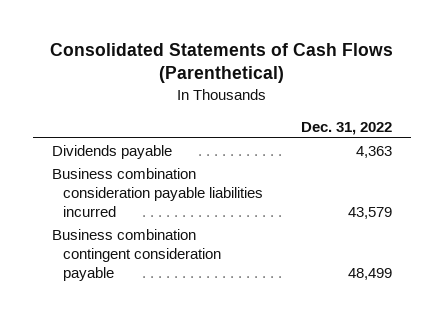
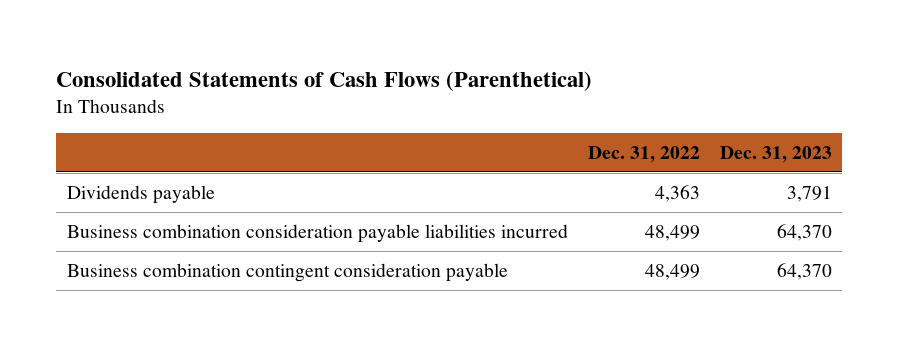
- | Dec. 31, 2022
+ | Dec. 31, 2022 | Dec. 31, 2023
- Business combination consideration payable liabilities incurred | 43,579
+ Business combination consideration payable liabilities incurred | 48,499 | 64,370

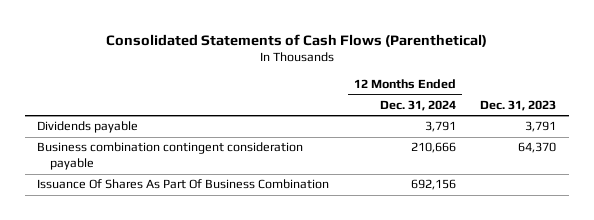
- | Dec. 31, 2022 | Dec. 31, 2023
+ | 12 Months Ended Dec. 31, 2024 | Dec. 31, 2023
- Business combination consideration payable liabilities incurred | 48,499 | 64,370
+ Issuance Of Shares As Part Of Business Combination | 692,156 |

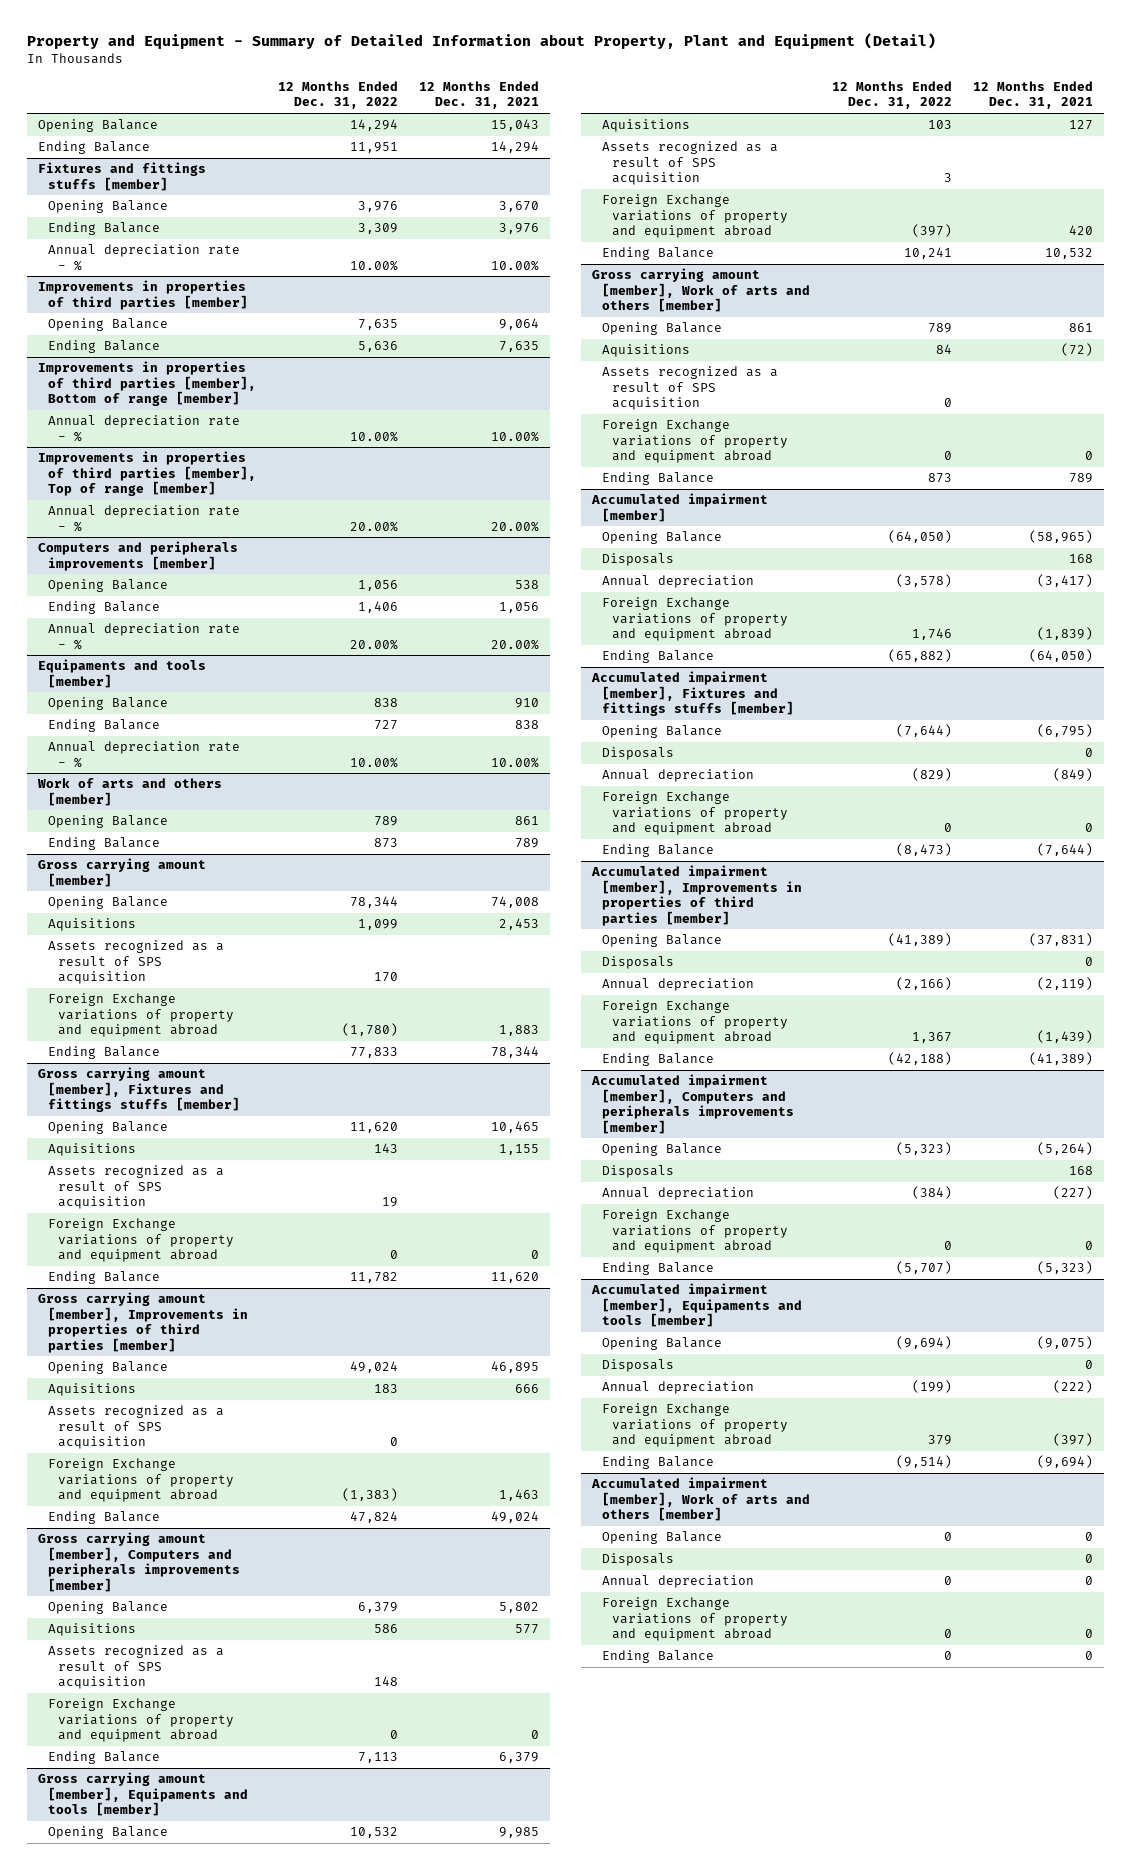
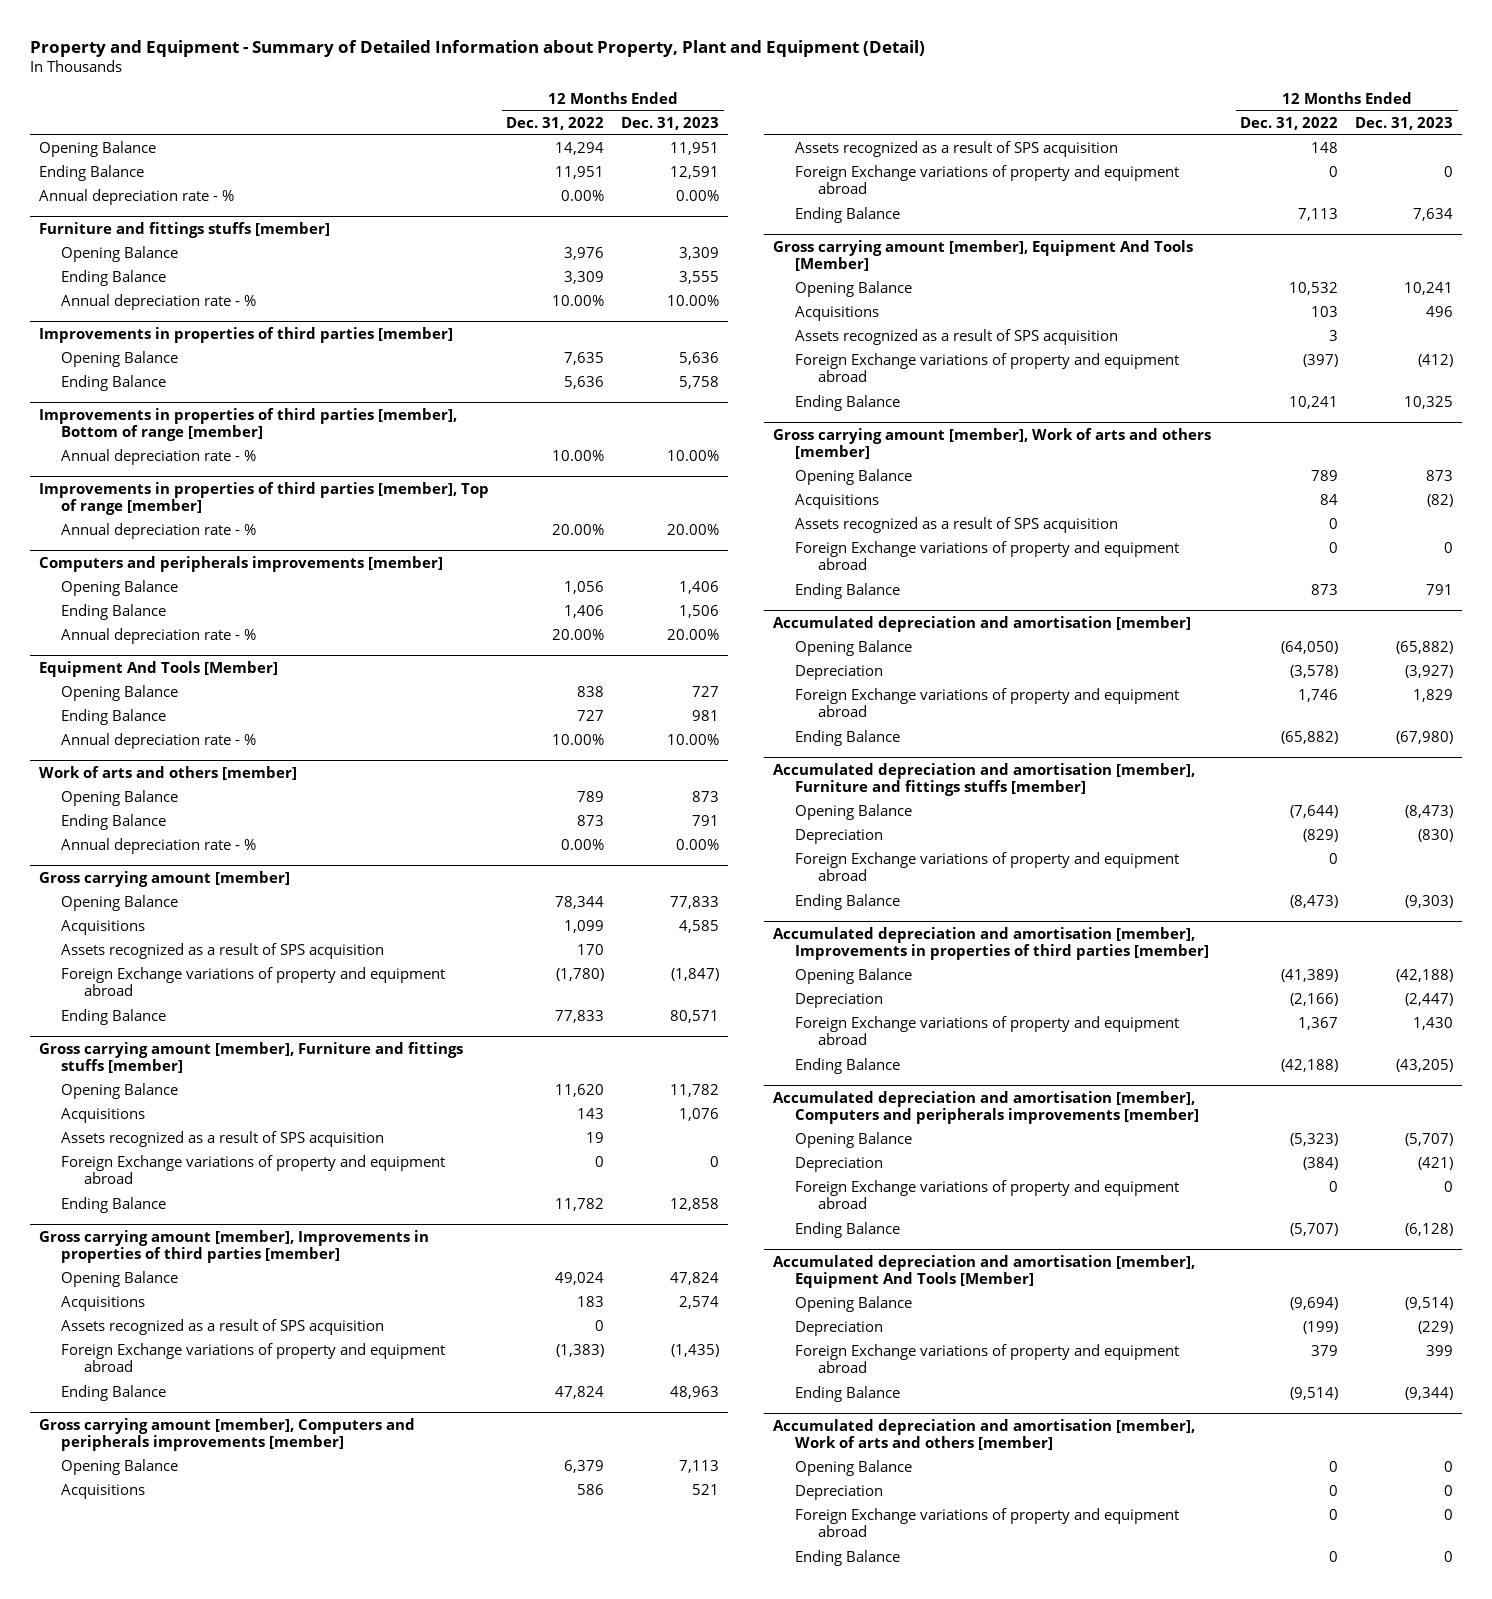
- | 12 Months Ended Dec. 31, 2022 | 12 Months Ended Dec. 31, 2021
+ | 12 Months Ended Dec. 31, 2022 | 12 Months Ended Dec. 31, 2023
- Fixtures and fittings stuffs [member]
+ Annual depreciation rate - % | 0.00% | 0.00%
+ Furniture and fittings stuffs [member]
- Equipaments and tools [member]
+ Equipment And Tools [Member]
@ Work of arts and others [member]
+ Annual depreciation rate - % | 0.00% | 0.00%
@ Gross carrying amount [member]
- Aquisitions | 1,099 | 2,453
+ Acquisitions | 1,099 | 4,585
- Gross carrying amount [member], Fixtures and fittings stuffs [member]
+ Gross carrying amount [member], Furniture and fittings stuffs [member]
- Aquisitions | 143 | 1,155
+ Acquisitions | 143 | 1,076
@ Gross carrying amount [member], Improvements in properties of third parties [member]
- Aquisitions | 183 | 666
+ Acquisitions | 183 | 2,574
@ Gross carrying amount [member], Computers and peripherals improvements [member]
- Aquisitions | 586 | 577
+ Acquisitions | 586 | 521
- Gross carrying amount [member], Equipaments and tools [member]
+ Gross carrying amount [member], Equipment And Tools [Member]
- Aquisitions | 103 | 127
+ Acquisitions | 103 | 496
@ Gross carrying amount [member], Work of arts and others [member]
- Aquisitions | 84 | (72)
+ Acquisitions | 84 | (82)
- Accumulated impairment [member]
+ Accumulated depreciation and amortisation [member]
- Disposals | | 168
- Annual depreciation | (3,578) | (3,417)
+ Depreciation | (3,578) | (3,927)
- Accumulated impairment [member], Fixtures and fittings stuffs [member]
+ Accumulated depreciation and amortisation [member], Furniture and fittings stuffs [member]
- Disposals | | 0
- Annual depreciation | (829) | (849)
+ Depreciation | (829) | (830)
- Accumulated impairment [member], Improvements in properties of third parties [member]
+ Accumulated depreciation and amortisation [member], Improvements in properties of third parties [member]
- Disposals | | 0
- Annual depreciation | (2,166) | (2,119)
+ Depreciation | (2,166) | (2,447)
- Accumulated impairment [member], Computers and peripherals improvements [member]
+ Accumulated depreciation and amortisation [member], Computers and peripherals improvements [member]
- Disposals | | 168
- Annual depreciation | (384) | (227)
+ Depreciation | (384) | (421)
- Accumulated impairment [member], Equipaments and tools [member]
+ Accumulated depreciation and amortisation [member], Equipment And Tools [Member]
- Disposals | | 0
- Annual depreciation | (199) | (222)
+ Depreciation | (199) | (229)
- Accumulated impairment [member], Work of arts and others [member]
+ Accumulated depreciation and amortisation [member], Work of arts and others [member]
- Disposals | | 0
- Annual depreciation | 0 | 0
+ Depreciation | 0 | 0

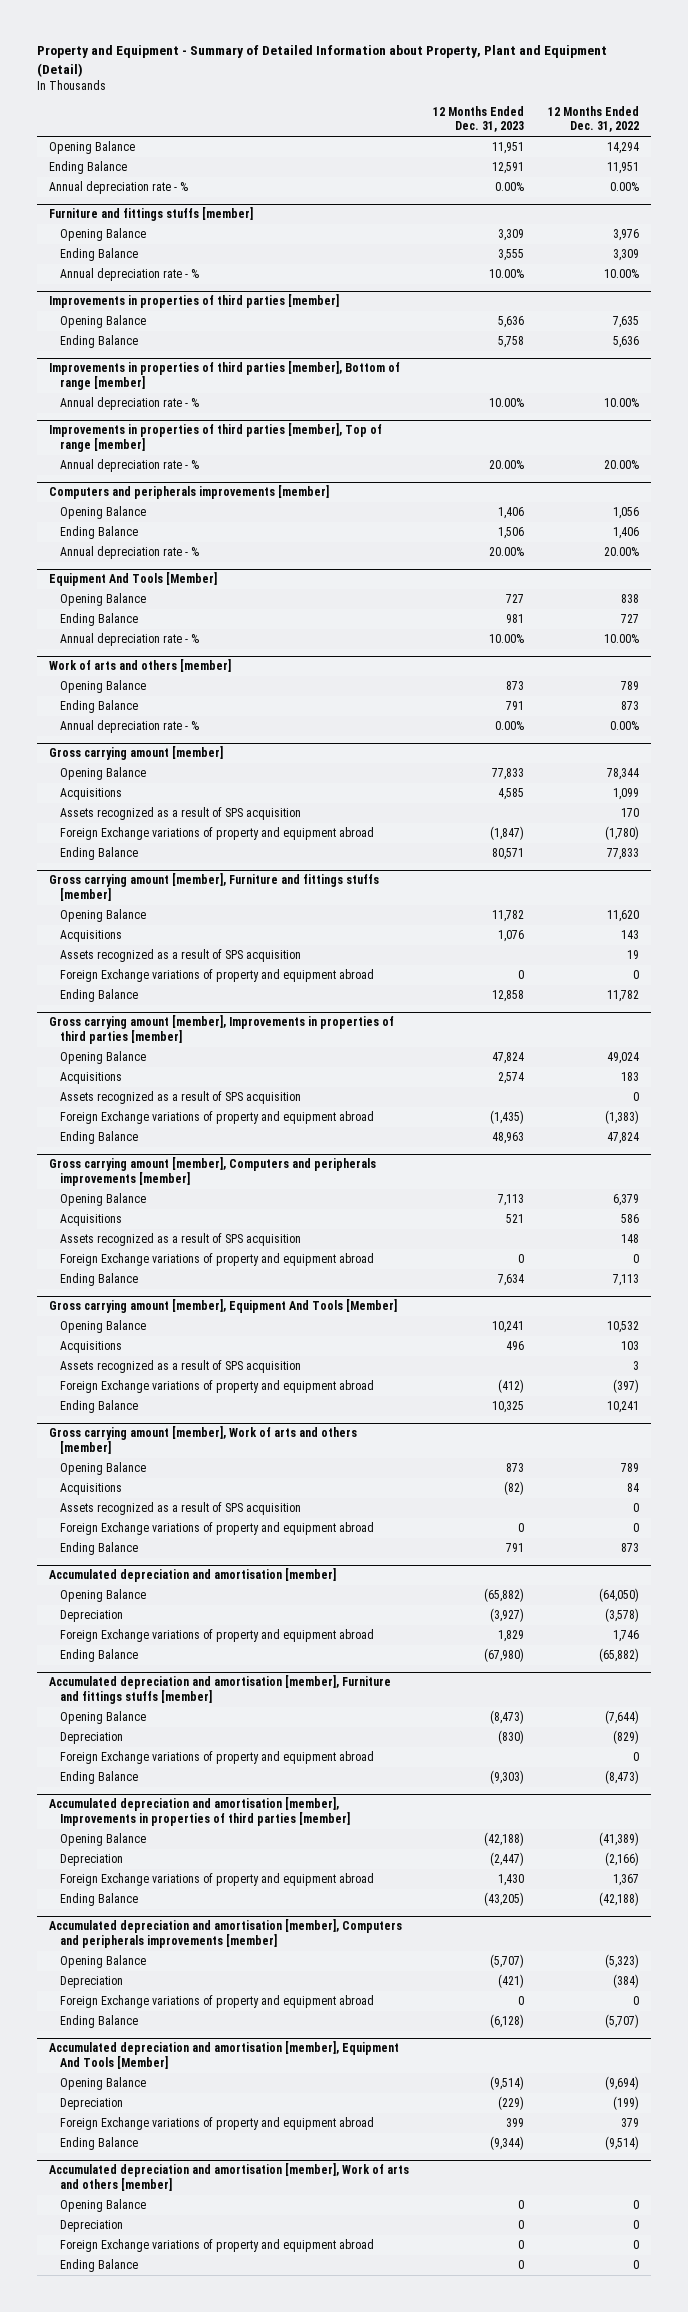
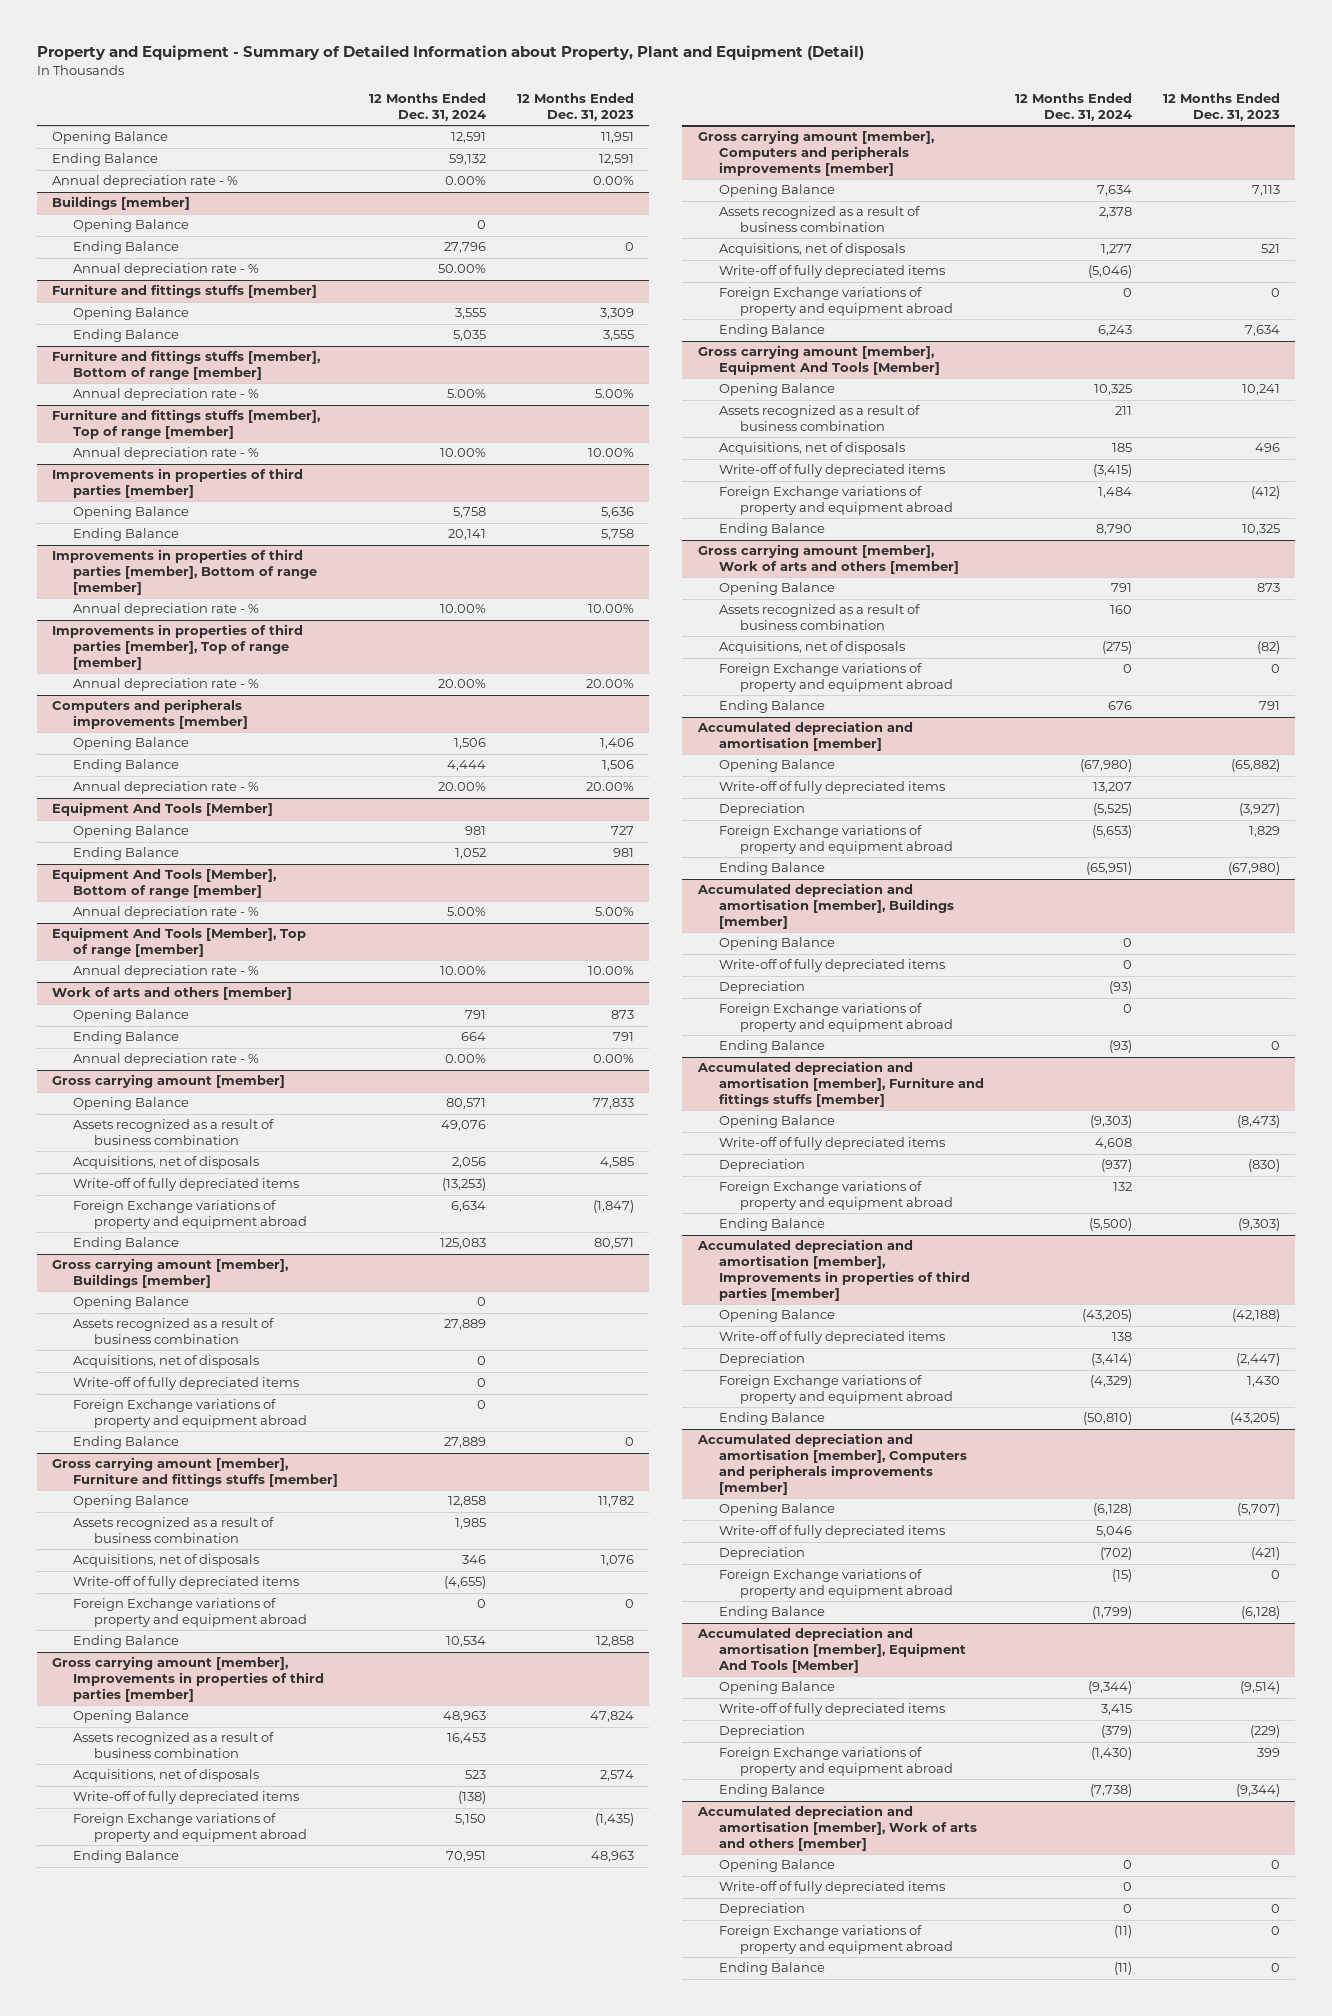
- | 12 Months Ended Dec. 31, 2023 | 12 Months Ended Dec. 31, 2022
+ | 12 Months Ended Dec. 31, 2024 | 12 Months Ended Dec. 31, 2023
+ Buildings [member]
+ Opening Balance | 0 |
+ Ending Balance | 27,796 | 0
+ Annual depreciation rate - % | 50.00% |
+ Furniture and fittings stuffs [member], Bottom of range [member]
+ Annual depreciation rate - % | 5.00% | 5.00%
+ Furniture and fittings stuffs [member], Top of range [member]
+ Equipment And Tools [Member], Bottom of range [member]
+ Annual depreciation rate - % | 5.00% | 5.00%
+ Equipment And Tools [Member], Top of range [member]
@ Gross carrying amount [member]
- Acquisitions | 4,585 | 1,099
- Assets recognized as a result of SPS acquisition | | 170
+ Assets recognized as a result of business combination | 49,076 |
+ Acquisitions, net of disposals | 2,056 | 4,585
+ Write-off of fully depreciated items | (13,253) |
+ Gross carrying amount [member], Buildings [member]
+ Opening Balance | 0 |
+ Assets recognized as a result of business combination | 27,889 |
+ Acquisitions, net of disposals | 0 |
+ Write-off of fully depreciated items | 0 |
+ Foreign Exchange variations of property and equipment abroad | 0 |
+ Ending Balance | 27,889 | 0
@ Gross carrying amount [member], Furniture and fittings stuffs [member]
- Acquisitions | 1,076 | 143
- Assets recognized as a result of SPS acquisition | | 19
+ Assets recognized as a result of business combination | 1,985 |
+ Acquisitions, net of disposals | 346 | 1,076
+ Write-off of fully depreciated items | (4,655) |
@ Gross carrying amount [member], Improvements in properties of third parties [member]
- Acquisitions | 2,574 | 183
- Assets recognized as a result of SPS acquisition | | 0
+ Assets recognized as a result of business combination | 16,453 |
+ Acquisitions, net of disposals | 523 | 2,574
+ Write-off of fully depreciated items | (138) |
@ Gross carrying amount [member], Computers and peripherals improvements [member]
- Acquisitions | 521 | 586
- Assets recognized as a result of SPS acquisition | | 148
+ Assets recognized as a result of business combination | 2,378 |
+ Acquisitions, net of disposals | 1,277 | 521
+ Write-off of fully depreciated items | (5,046) |
@ Gross carrying amount [member], Equipment And Tools [Member]
- Acquisitions | 496 | 103
- Assets recognized as a result of SPS acquisition | | 3
+ Assets recognized as a result of business combination | 211 |
+ Acquisitions, net of disposals | 185 | 496
+ Write-off of fully depreciated items | (3,415) |
@ Gross carrying amount [member], Work of arts and others [member]
- Acquisitions | (82) | 84
- Assets recognized as a result of SPS acquisition | | 0
+ Assets recognized as a result of business combination | 160 |
+ Acquisitions, net of disposals | (275) | (82)
@ Accumulated depreciation and amortisation [member]
+ Write-off of fully depreciated items | 13,207 |
+ Accumulated depreciation and amortisation [member], Buildings [member]
+ Opening Balance | 0 |
+ Write-off of fully depreciated items | 0 |
+ Depreciation | (93) |
+ Foreign Exchange variations of property and equipment abroad | 0 |
+ Ending Balance | (93) | 0
@ Accumulated depreciation and amortisation [member], Furniture and fittings stuffs [member]
+ Write-off of fully depreciated items | 4,608 |
@ Accumulated depreciation and amortisation [member], Improvements in properties of third parties [member]
+ Write-off of fully depreciated items | 138 |
@ Accumulated depreciation and amortisation [member], Computers and peripherals improvements [member]
+ Write-off of fully depreciated items | 5,046 |
@ Accumulated depreciation and amortisation [member], Equipment And Tools [Member]
+ Write-off of fully depreciated items | 3,415 |
@ Accumulated depreciation and amortisation [member], Work of arts and others [member]
+ Write-off of fully depreciated items | 0 |

